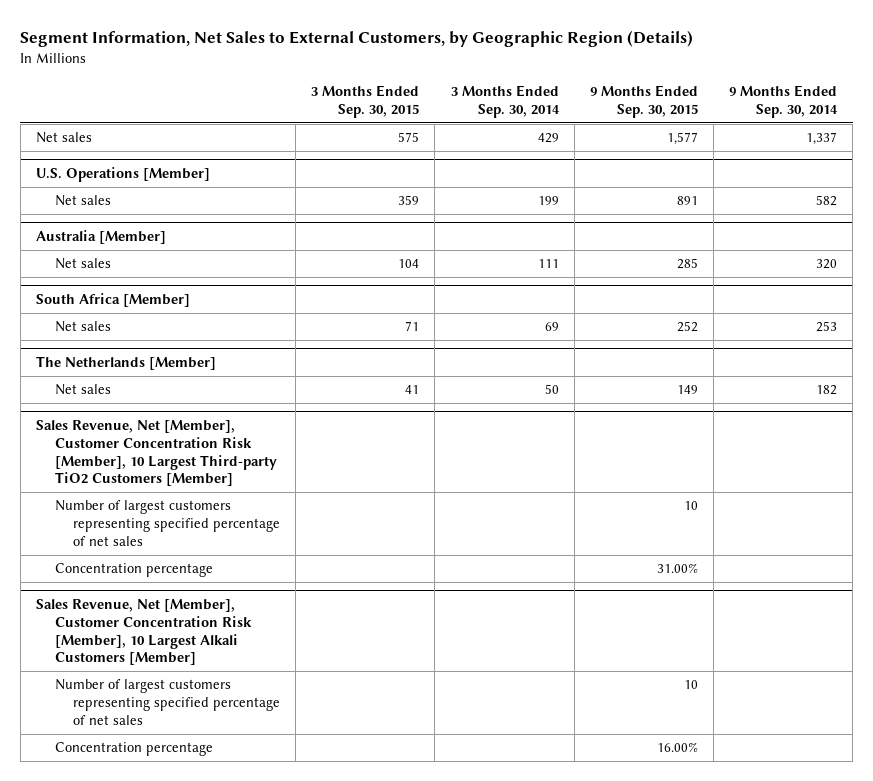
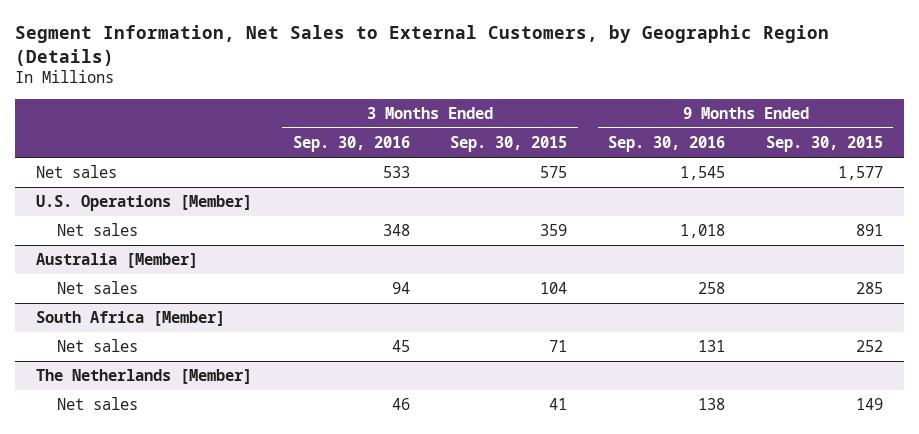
- | 3 Months Ended Sep. 30, 2015 | 3 Months Ended Sep. 30, 2014 | 9 Months Ended Sep. 30, 2015 | 9 Months Ended Sep. 30, 2014
+ | 3 Months Ended Sep. 30, 2016 | 3 Months Ended Sep. 30, 2015 | 9 Months Ended Sep. 30, 2016 | 9 Months Ended Sep. 30, 2015
- Sales Revenue, Net [Member], Customer Concentration Risk [Member], 10 Largest Third-party TiO2 Customers [Member]
- Number of largest customers representing specified percentage of net sales | | | 10 |
- Concentration percentage | | | 31.00% |
- Sales Revenue, Net [Member], Customer Concentration Risk [Member], 10 Largest Alkali Customers [Member]
- Number of largest customers representing specified percentage of net sales | | | 10 |
- Concentration percentage | | | 16.00% |

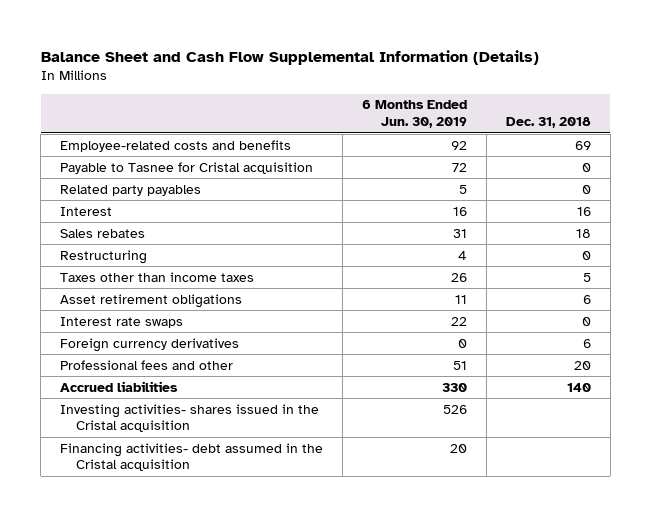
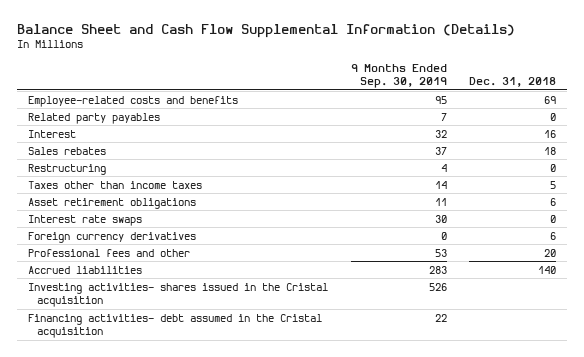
- | 6 Months Ended Jun. 30, 2019 | Dec. 31, 2018
+ | 9 Months Ended Sep. 30, 2019 | Dec. 31, 2018
- Payable to Tasnee for Cristal acquisition | 72 | 0

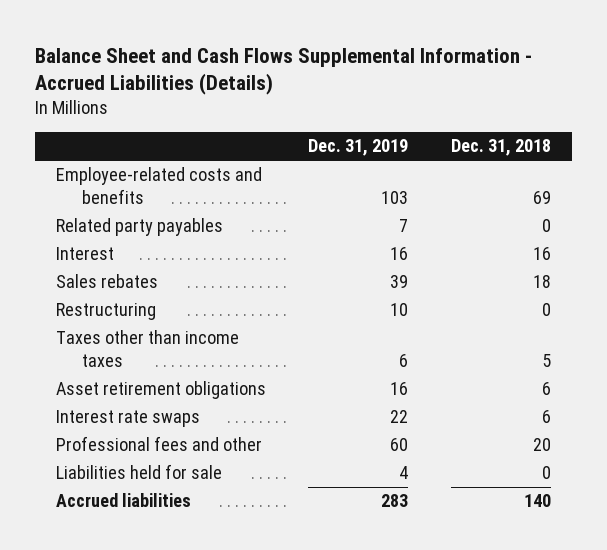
- Balance Sheet and Cash Flow Supplemental Information (Details)
+ Balance Sheet and Cash Flows Supplemental Information - Accrued Liabilities (Details)
- | 9 Months Ended Sep. 30, 2019 | Dec. 31, 2018
+ | Dec. 31, 2019 | Dec. 31, 2018
- Interest rate swaps | 30 | 0
- Foreign currency derivatives | 0 | 6
+ Interest rate swaps | 22 | 6
+ Liabilities held for sale | 4 | 0
- Investing activities- shares issued in the Cristal acquisition | 526 |
- Financing activities- debt assumed in the Cristal acquisition | 22 |

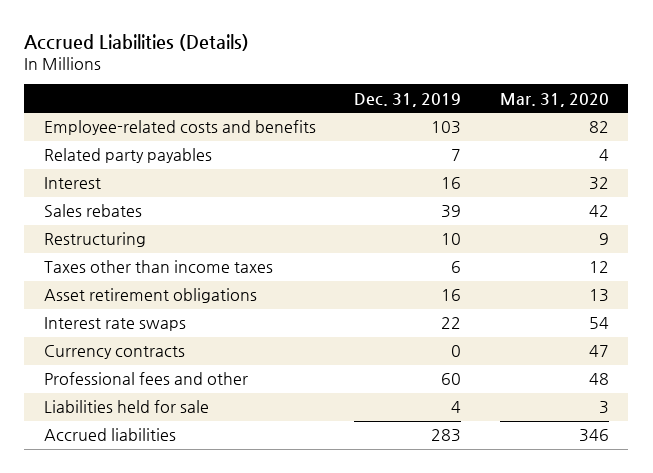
- Balance Sheet and Cash Flows Supplemental Information - Accrued Liabilities (Details)
+ Accrued Liabilities (Details)
- | Dec. 31, 2019 | Dec. 31, 2018
+ | Dec. 31, 2019 | Mar. 31, 2020
+ Currency contracts | 0 | 47

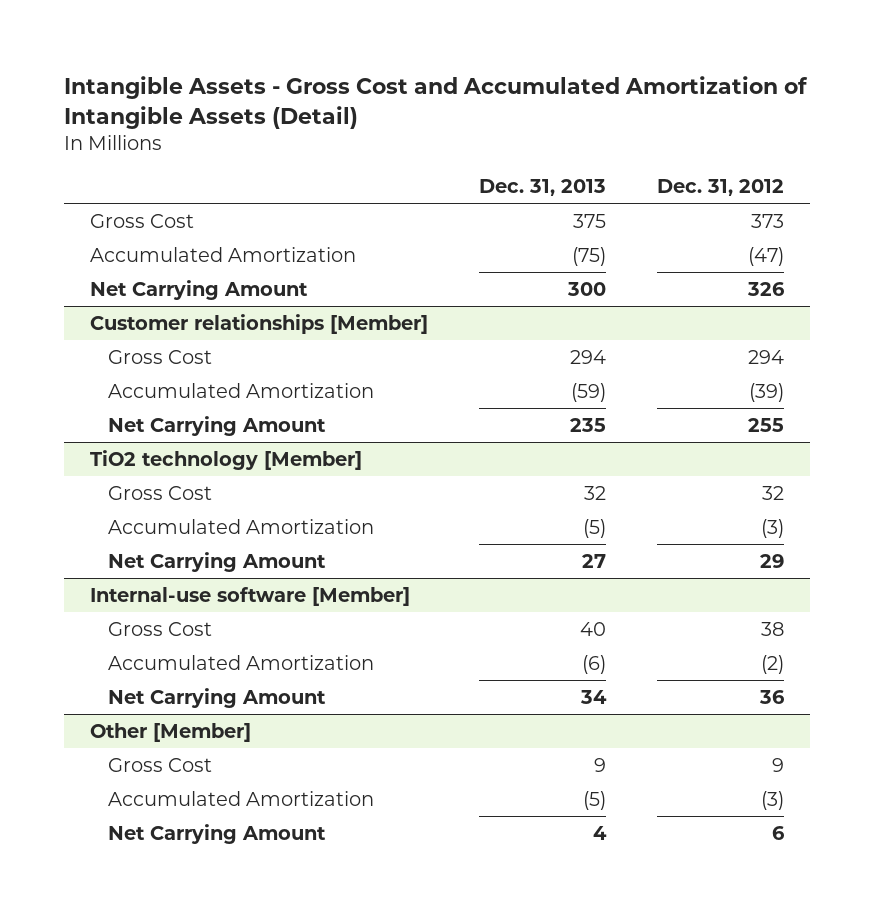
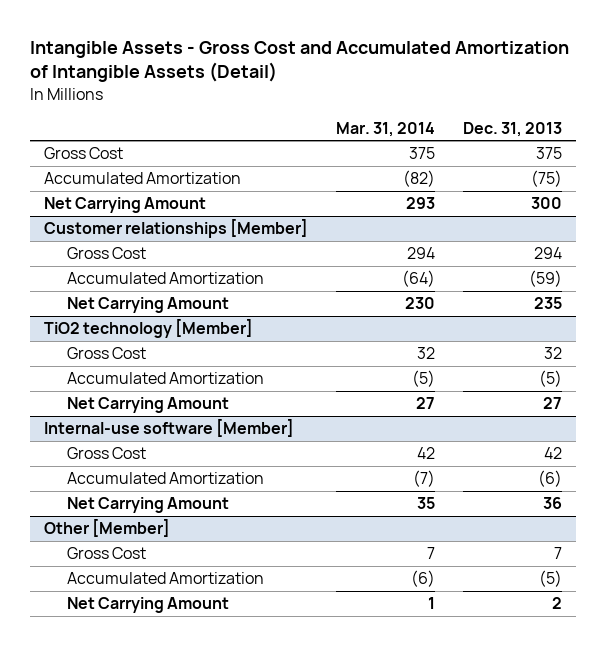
- | Dec. 31, 2013 | Dec. 31, 2012
+ | Mar. 31, 2014 | Dec. 31, 2013
@ Internal-use software [Member]
- Gross Cost | 40 | 38
+ Gross Cost | 42 | 42
- Net Carrying Amount | 34 | 36
+ Net Carrying Amount | 35 | 36
@ Other [Member]
- Gross Cost | 9 | 9
+ Gross Cost | 7 | 7
- Net Carrying Amount | 4 | 6
+ Net Carrying Amount | 1 | 2

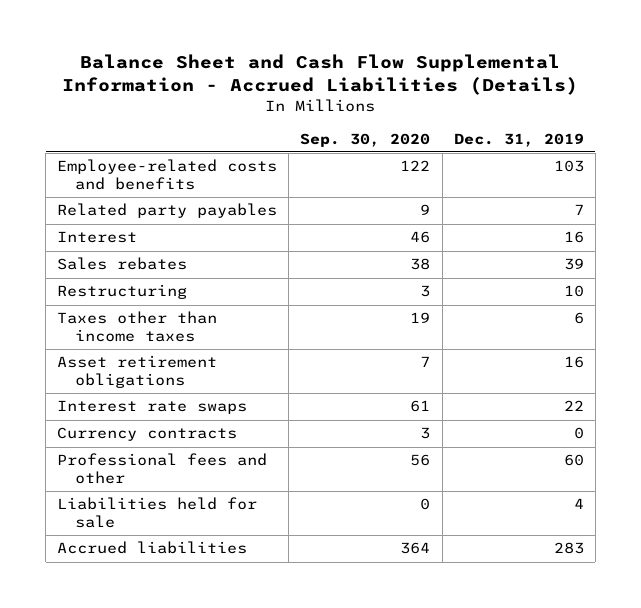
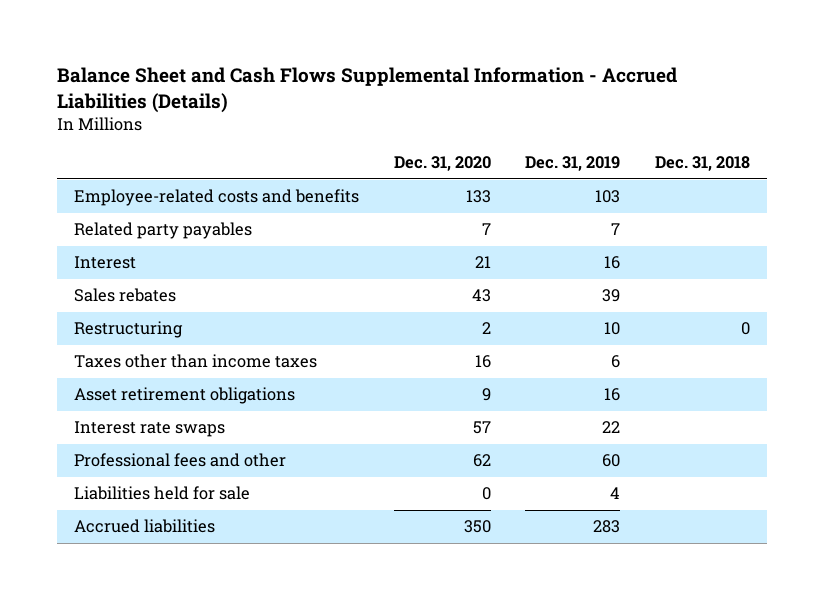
- Balance Sheet and Cash Flow Supplemental Information - Accrued Liabilities (Details)
+ Balance Sheet and Cash Flows Supplemental Information - Accrued Liabilities (Details)
- | Sep. 30, 2020 | Dec. 31, 2019
+ | Dec. 31, 2020 | Dec. 31, 2019 | Dec. 31, 2018
- Currency contracts | 3 | 0

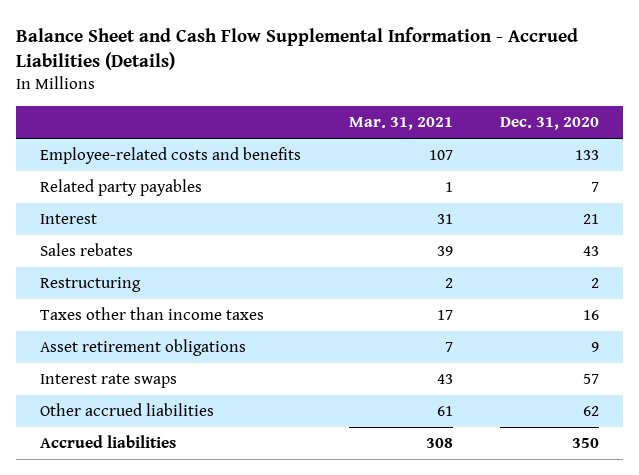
- Balance Sheet and Cash Flows Supplemental Information - Accrued Liabilities (Details)
+ Balance Sheet and Cash Flow Supplemental Information - Accrued Liabilities (Details)
- | Dec. 31, 2020 | Dec. 31, 2019 | Dec. 31, 2018
+ | Mar. 31, 2021 | Dec. 31, 2020
- Professional fees and other | 62 | 60 |
- Liabilities held for sale | 0 | 4 |
+ Other accrued liabilities | 61 | 62

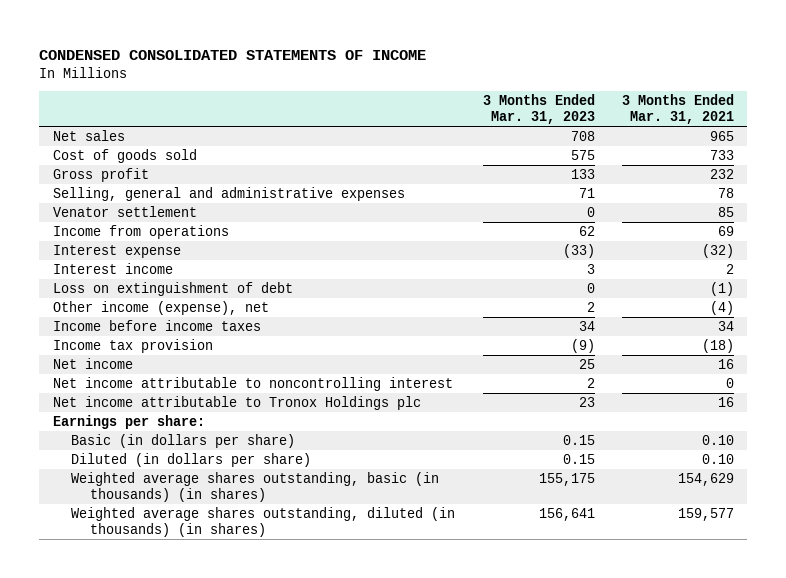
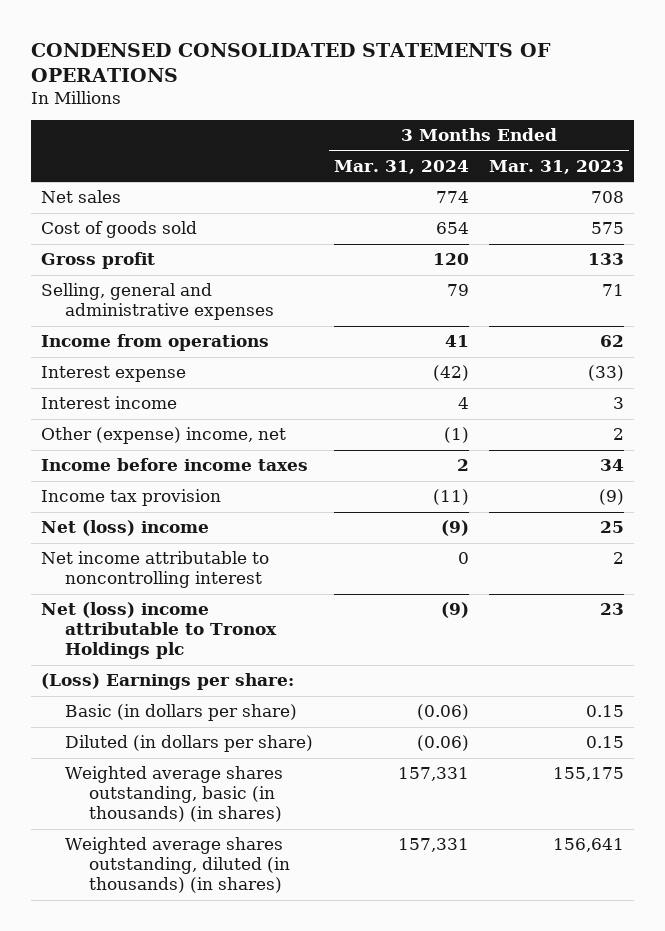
- CONDENSED CONSOLIDATED STATEMENTS OF INCOME
+ CONDENSED CONSOLIDATED STATEMENTS OF OPERATIONS
- | 3 Months Ended Mar. 31, 2023 | 3 Months Ended Mar. 31, 2021
+ | 3 Months Ended Mar. 31, 2024 | 3 Months Ended Mar. 31, 2023
- Venator settlement | 0 | 85
- Loss on extinguishment of debt | 0 | (1)
- Other income (expense), net | 2 | (4)
+ Other (expense) income, net | (1) | 2
- Net income | 25 | 16
+ Net (loss) income | (9) | 25
- Net income attributable to Tronox Holdings plc | 23 | 16
- Earnings per share:
+ Net (loss) income attributable to Tronox Holdings plc | (9) | 23
+ (Loss) Earnings per share:

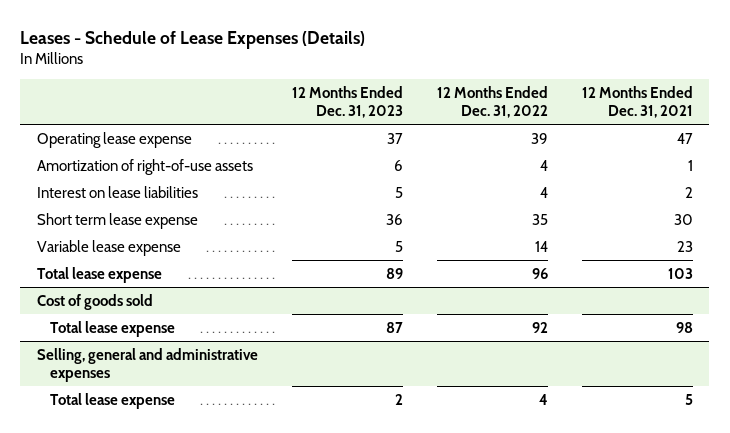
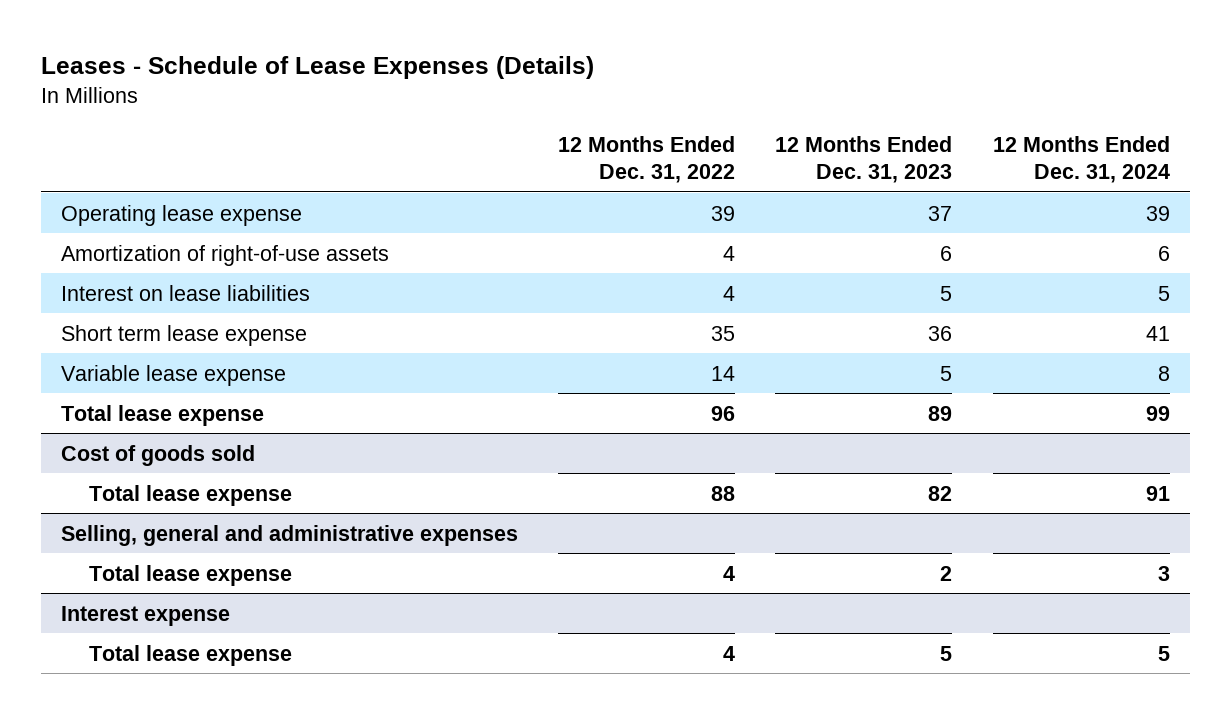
- | 12 Months Ended Dec. 31, 2023 | 12 Months Ended Dec. 31, 2022 | 12 Months Ended Dec. 31, 2021
+ | 12 Months Ended Dec. 31, 2022 | 12 Months Ended Dec. 31, 2023 | 12 Months Ended Dec. 31, 2024
@ Cost of goods sold
- Total lease expense | 87 | 92 | 98
+ Total lease expense | 88 | 82 | 91
+ Interest expense
+ Total lease expense | 4 | 5 | 5

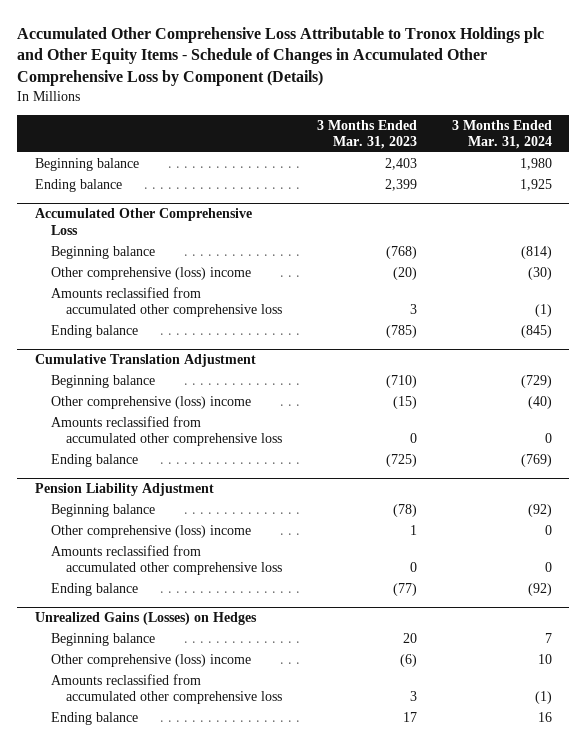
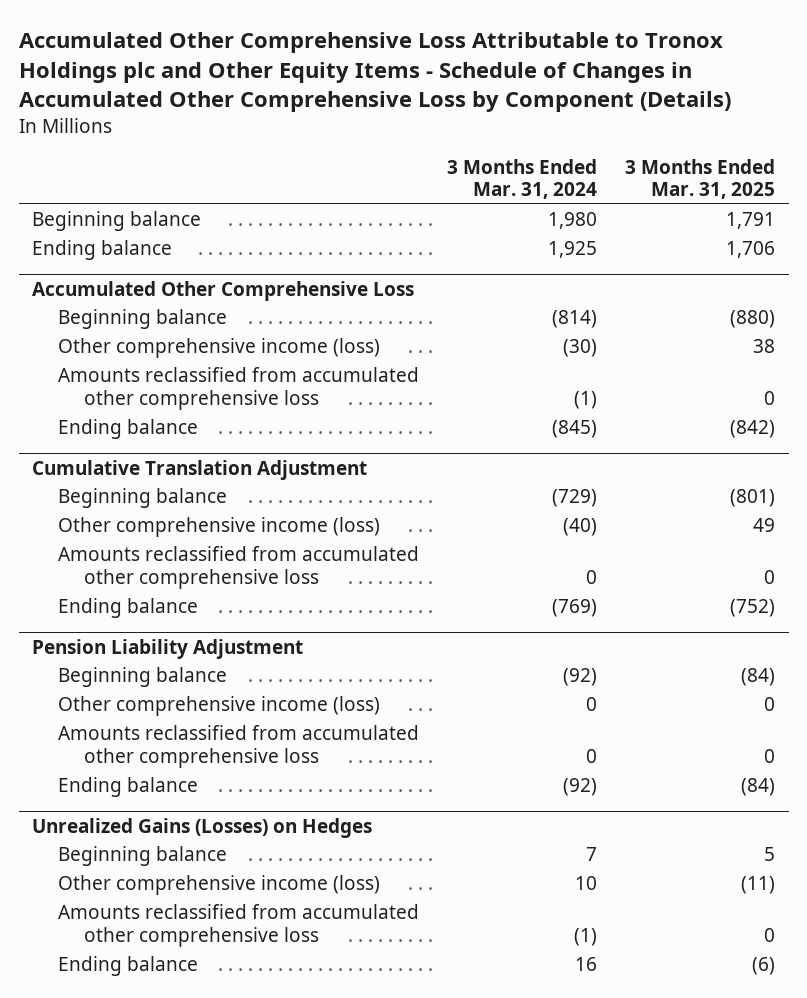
- | 3 Months Ended Mar. 31, 2023 | 3 Months Ended Mar. 31, 2024
+ | 3 Months Ended Mar. 31, 2024 | 3 Months Ended Mar. 31, 2025
@ Accumulated Other Comprehensive Loss
- Other comprehensive (loss) income | (20) | (30)
+ Other comprehensive income (loss) | (30) | 38
@ Cumulative Translation Adjustment
- Other comprehensive (loss) income | (15) | (40)
+ Other comprehensive income (loss) | (40) | 49
@ Pension Liability Adjustment
- Other comprehensive (loss) income | 1 | 0
+ Other comprehensive income (loss) | 0 | 0
@ Unrealized Gains (Losses) on Hedges
- Other comprehensive (loss) income | (6) | 10
+ Other comprehensive income (loss) | 10 | (11)

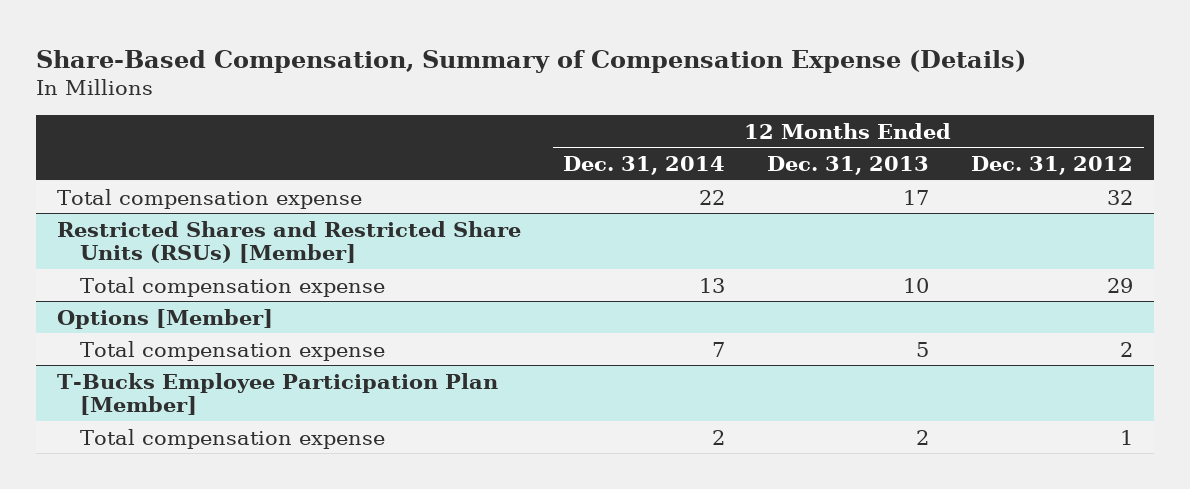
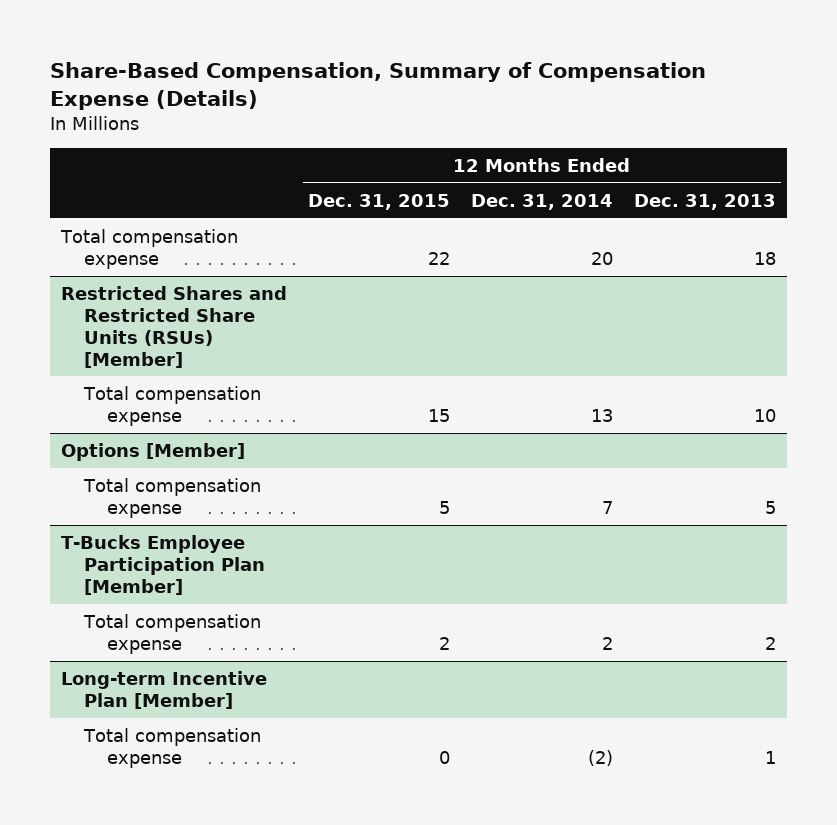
- | 12 Months Ended Dec. 31, 2014 | 12 Months Ended Dec. 31, 2013 | 12 Months Ended Dec. 31, 2012
+ | 12 Months Ended Dec. 31, 2015 | 12 Months Ended Dec. 31, 2014 | 12 Months Ended Dec. 31, 2013
- Total compensation expense | 22 | 17 | 32
+ Total compensation expense | 22 | 20 | 18
+ Long-term Incentive Plan [Member]
+ Total compensation expense | 0 | (2) | 1

